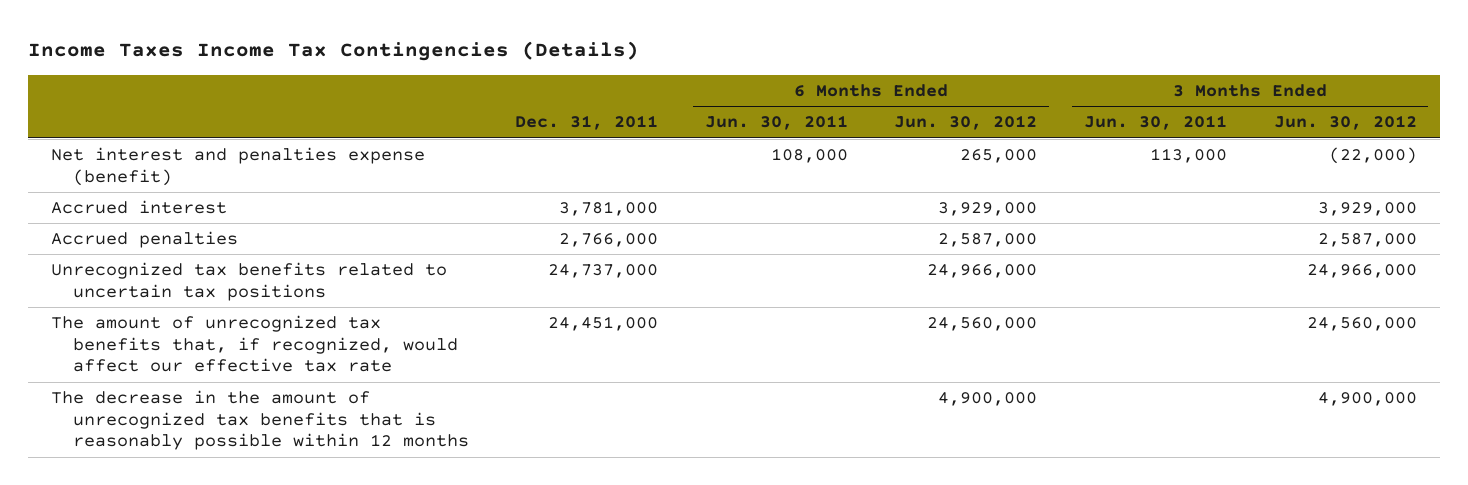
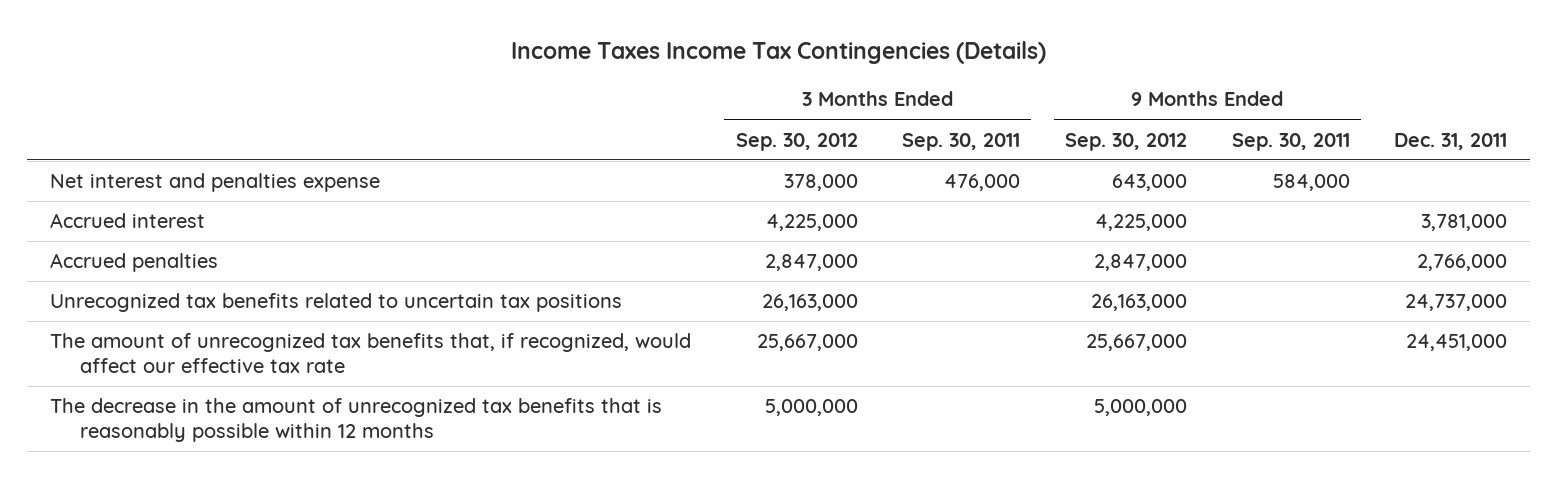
- | Dec. 31, 2011 | 6 Months Ended Jun. 30, 2011 | 6 Months Ended Jun. 30, 2012 | 3 Months Ended Jun. 30, 2011 | 3 Months Ended Jun. 30, 2012
+ | 3 Months Ended Sep. 30, 2012 | 3 Months Ended Sep. 30, 2011 | 9 Months Ended Sep. 30, 2012 | 9 Months Ended Sep. 30, 2011 | Dec. 31, 2011
- Net interest and penalties expense (benefit) | | 108,000 | 265,000 | 113,000 | (22,000)
+ Net interest and penalties expense | 378,000 | 476,000 | 643,000 | 584,000 |

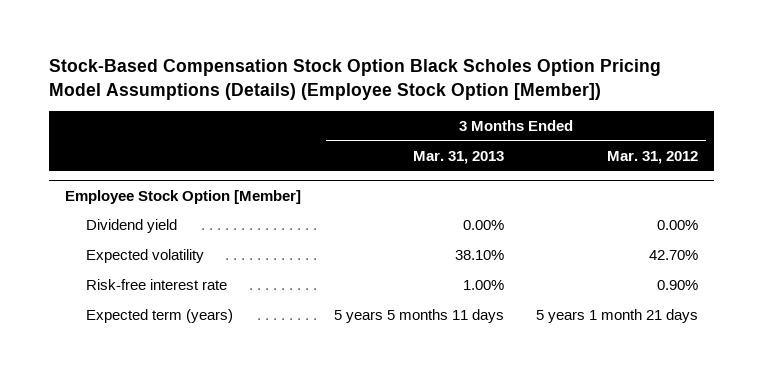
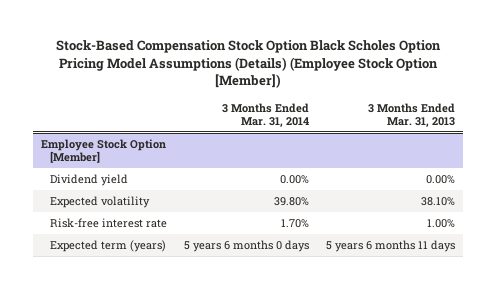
- | 3 Months Ended Mar. 31, 2013 | 3 Months Ended Mar. 31, 2012
+ | 3 Months Ended Mar. 31, 2014 | 3 Months Ended Mar. 31, 2013
@ Employee Stock Option [Member]
- Expected term (years) | 5 years 5 months 11 days | 5 years 1 month 21 days
+ Expected term (years) | 5 years 6 months 0 days | 5 years 6 months 11 days

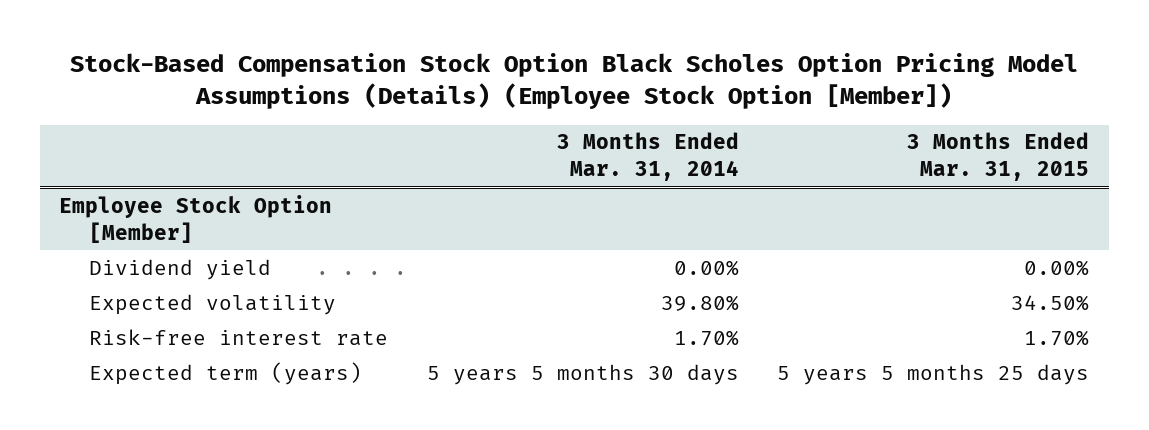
- | 3 Months Ended Mar. 31, 2014 | 3 Months Ended Mar. 31, 2013
+ | 3 Months Ended Mar. 31, 2014 | 3 Months Ended Mar. 31, 2015
@ Employee Stock Option [Member]
- Expected term (years) | 5 years 6 months 0 days | 5 years 6 months 11 days
+ Expected term (years) | 5 years 5 months 30 days | 5 years 5 months 25 days

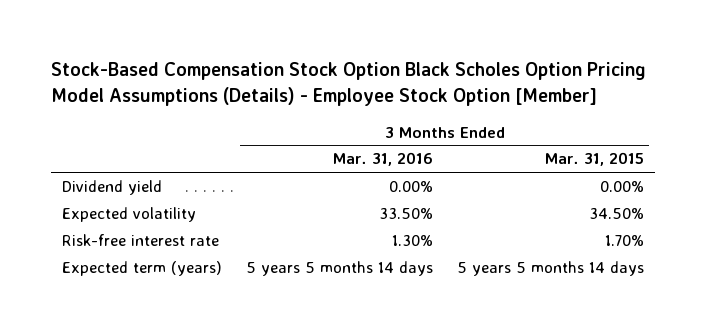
- Stock-Based Compensation Stock Option Black Scholes Option Pricing Model Assumptions (Details) (Employee Stock Option [Member])
+ Stock-Based Compensation Stock Option Black Scholes Option Pricing Model Assumptions (Details) - Employee Stock Option [Member]
- | 3 Months Ended Mar. 31, 2014 | 3 Months Ended Mar. 31, 2015
+ | 3 Months Ended Mar. 31, 2016 | 3 Months Ended Mar. 31, 2015
- Employee Stock Option [Member]
- Expected term (years) | 5 years 5 months 30 days | 5 years 5 months 25 days
+ Expected term (years) | 5 years 5 months 14 days | 5 years 5 months 14 days

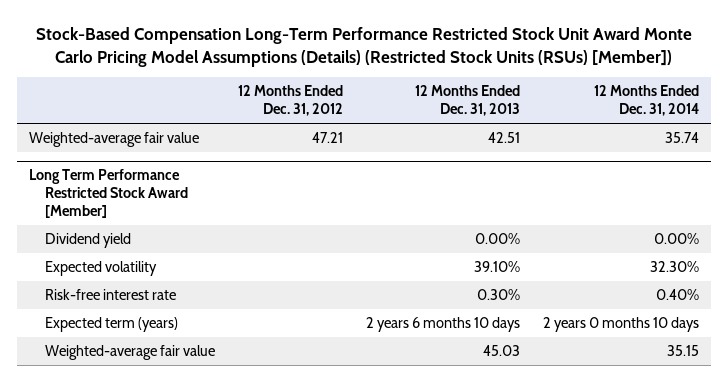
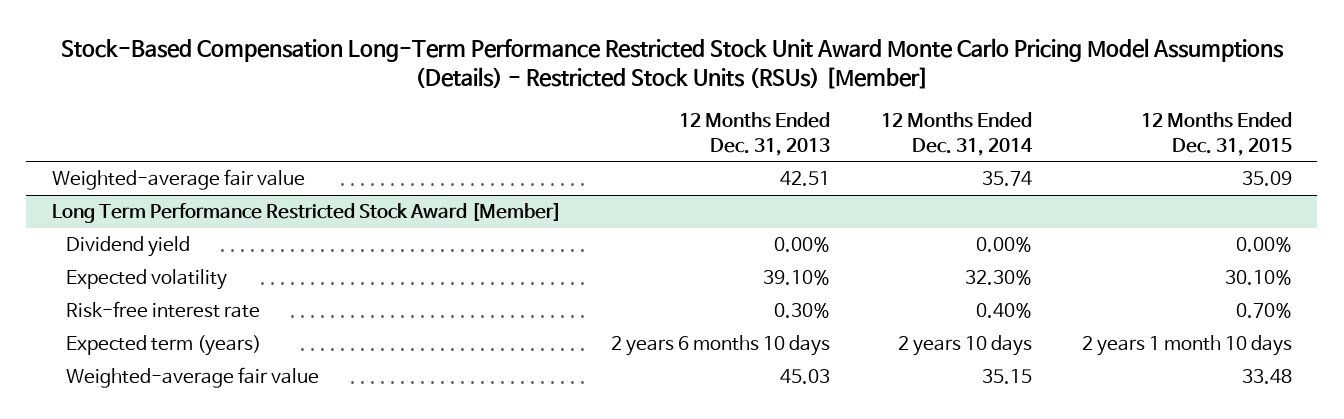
- Stock-Based Compensation Long-Term Performance Restricted Stock Unit Award Monte Carlo Pricing Model Assumptions (Details) (Restricted Stock Units (RSUs) [Member])
+ Stock-Based Compensation Long-Term Performance Restricted Stock Unit Award Monte Carlo Pricing Model Assumptions (Details) - Restricted Stock Units (RSUs) [Member]
- | 12 Months Ended Dec. 31, 2012 | 12 Months Ended Dec. 31, 2013 | 12 Months Ended Dec. 31, 2014
+ | 12 Months Ended Dec. 31, 2013 | 12 Months Ended Dec. 31, 2014 | 12 Months Ended Dec. 31, 2015
@ Long Term Performance Restricted Stock Award [Member]
- Expected term (years) | | 2 years 6 months 10 days | 2 years 0 months 10 days
+ Expected term (years) | 2 years 6 months 10 days | 2 years 10 days | 2 years 1 month 10 days

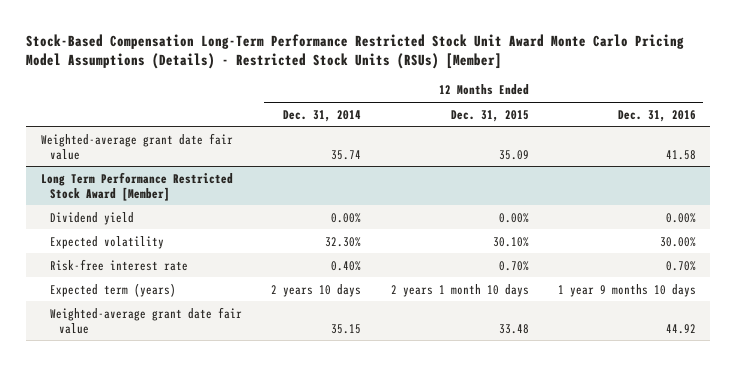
- | 12 Months Ended Dec. 31, 2013 | 12 Months Ended Dec. 31, 2014 | 12 Months Ended Dec. 31, 2015
+ | 12 Months Ended Dec. 31, 2014 | 12 Months Ended Dec. 31, 2015 | 12 Months Ended Dec. 31, 2016
- Weighted-average fair value | 42.51 | 35.74 | 35.09
+ Weighted-average grant date fair value | 35.74 | 35.09 | 41.58
@ Long Term Performance Restricted Stock Award [Member]
- Weighted-average fair value | 45.03 | 35.15 | 33.48
+ Weighted-average grant date fair value | 35.15 | 33.48 | 44.92

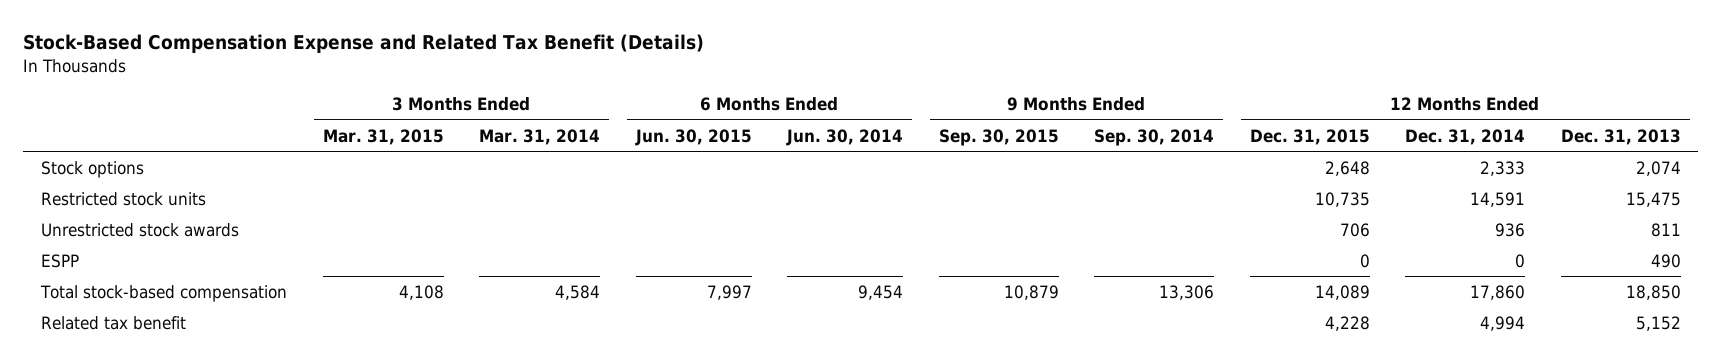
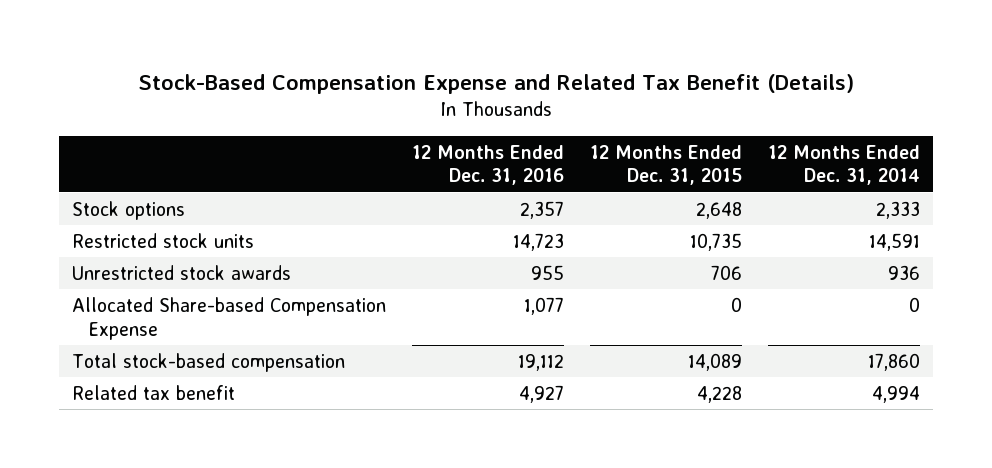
- | 3 Months Ended Mar. 31, 2015 | 3 Months Ended Mar. 31, 2014 | 6 Months Ended Jun. 30, 2015 | 6 Months Ended Jun. 30, 2014 | 9 Months Ended Sep. 30, 2015 | 9 Months Ended Sep. 30, 2014 | 12 Months Ended Dec. 31, 2015 | 12 Months Ended Dec. 31, 2014 | 12 Months Ended Dec. 31, 2013
+ | 12 Months Ended Dec. 31, 2016 | 12 Months Ended Dec. 31, 2015 | 12 Months Ended Dec. 31, 2014
- ESPP | | | | | | | 0 | 0 | 490
+ Allocated Share-based Compensation Expense | 1,077 | 0 | 0

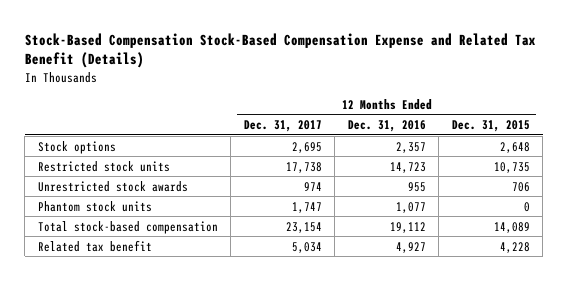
- Stock-Based Compensation Expense and Related Tax Benefit (Details)
+ Stock-Based Compensation Stock-Based Compensation Expense and Related Tax Benefit (Details)
- | 12 Months Ended Dec. 31, 2016 | 12 Months Ended Dec. 31, 2015 | 12 Months Ended Dec. 31, 2014
+ | 12 Months Ended Dec. 31, 2017 | 12 Months Ended Dec. 31, 2016 | 12 Months Ended Dec. 31, 2015
- Allocated Share-based Compensation Expense | 1,077 | 0 | 0
+ Phantom stock units | 1,747 | 1,077 | 0

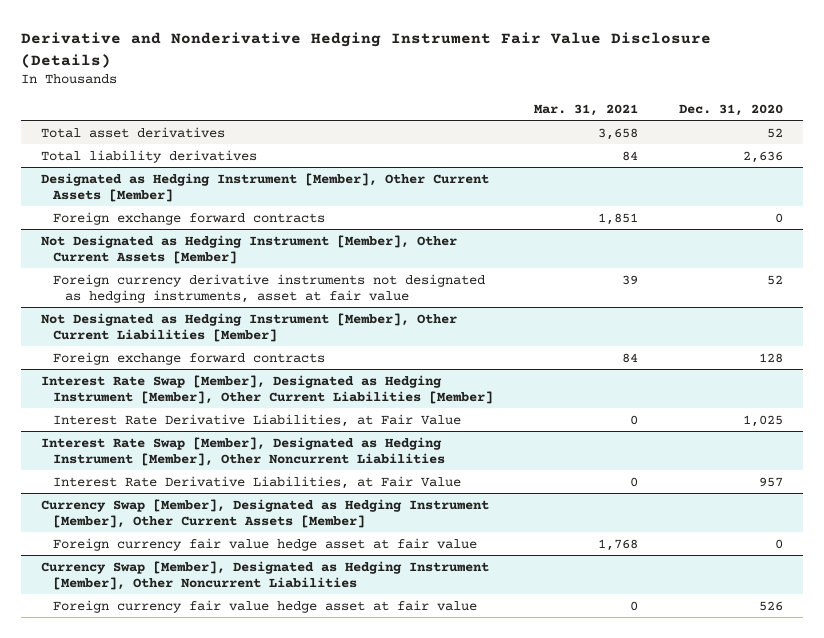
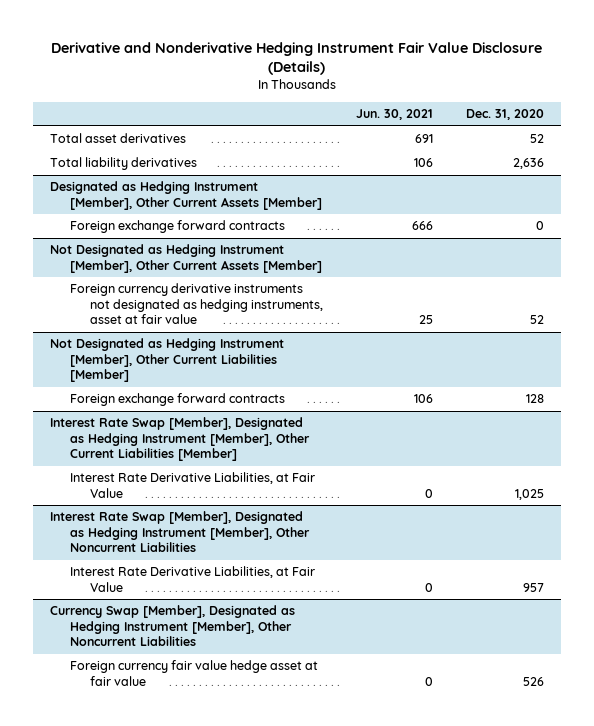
- | Mar. 31, 2021 | Dec. 31, 2020
+ | Jun. 30, 2021 | Dec. 31, 2020
- Currency Swap [Member], Designated as Hedging Instrument [Member], Other Current Assets [Member]
- Foreign currency fair value hedge asset at fair value | 1,768 | 0

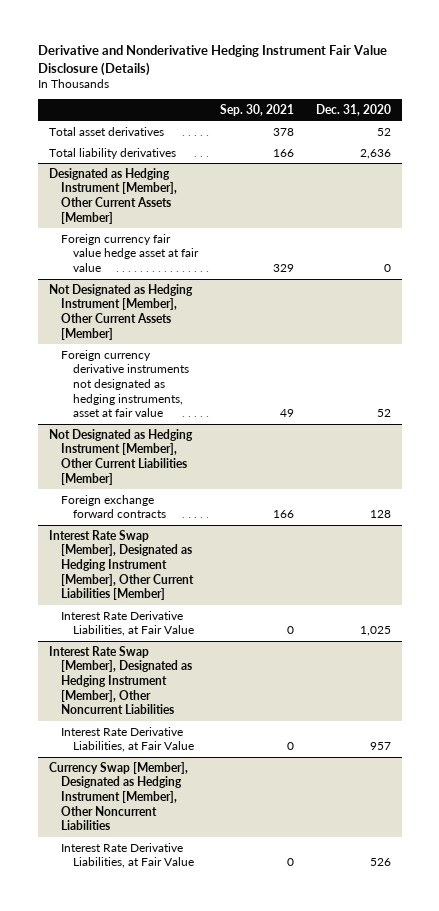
- | Jun. 30, 2021 | Dec. 31, 2020
+ | Sep. 30, 2021 | Dec. 31, 2020
@ Designated as Hedging Instrument [Member], Other Current Assets [Member]
- Foreign exchange forward contracts | 666 | 0
+ Foreign currency fair value hedge asset at fair value | 329 | 0
@ Currency Swap [Member], Designated as Hedging Instrument [Member], Other Noncurrent Liabilities
- Foreign currency fair value hedge asset at fair value | 0 | 526
+ Interest Rate Derivative Liabilities, at Fair Value | 0 | 526

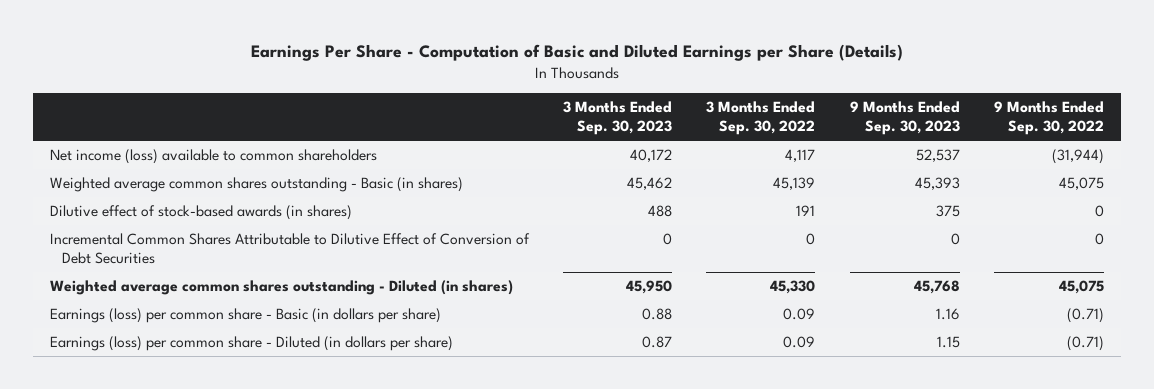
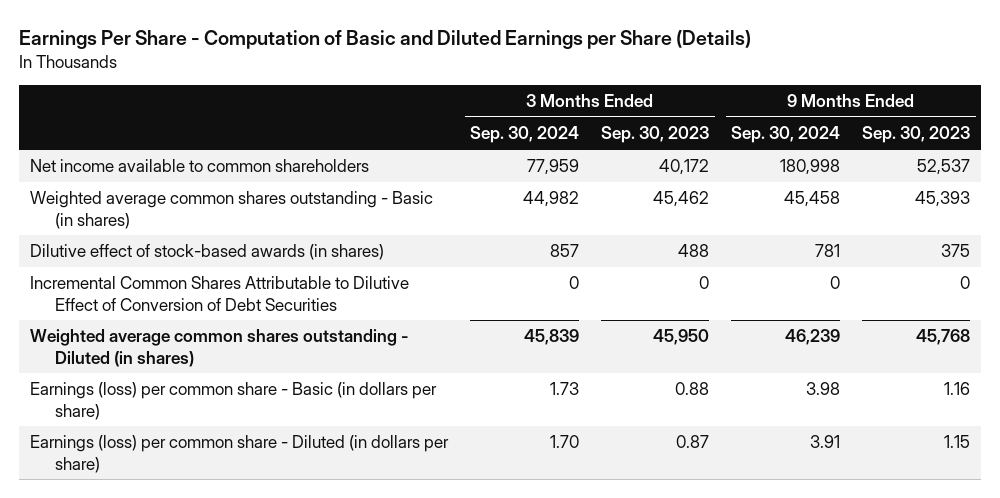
- | 3 Months Ended Sep. 30, 2023 | 3 Months Ended Sep. 30, 2022 | 9 Months Ended Sep. 30, 2023 | 9 Months Ended Sep. 30, 2022
+ | 3 Months Ended Sep. 30, 2024 | 3 Months Ended Sep. 30, 2023 | 9 Months Ended Sep. 30, 2024 | 9 Months Ended Sep. 30, 2023
- Net income (loss) available to common shareholders | 40,172 | 4,117 | 52,537 | (31,944)
+ Net income available to common shareholders | 77,959 | 40,172 | 180,998 | 52,537

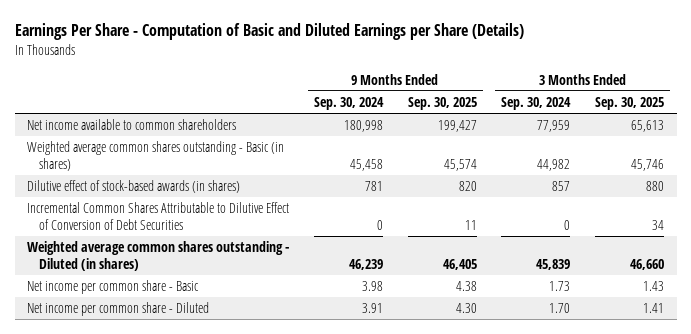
- | 3 Months Ended Sep. 30, 2024 | 3 Months Ended Sep. 30, 2023 | 9 Months Ended Sep. 30, 2024 | 9 Months Ended Sep. 30, 2023
+ | 9 Months Ended Sep. 30, 2024 | 9 Months Ended Sep. 30, 2025 | 3 Months Ended Sep. 30, 2024 | 3 Months Ended Sep. 30, 2025
- Earnings (loss) per common share - Basic (in dollars per share) | 1.73 | 0.88 | 3.98 | 1.16
- Earnings (loss) per common share - Diluted (in dollars per share) | 1.70 | 0.87 | 3.91 | 1.15
+ Net income per common share - Basic | 3.98 | 4.38 | 1.73 | 1.43
+ Net income per common share - Diluted | 3.91 | 4.30 | 1.70 | 1.41

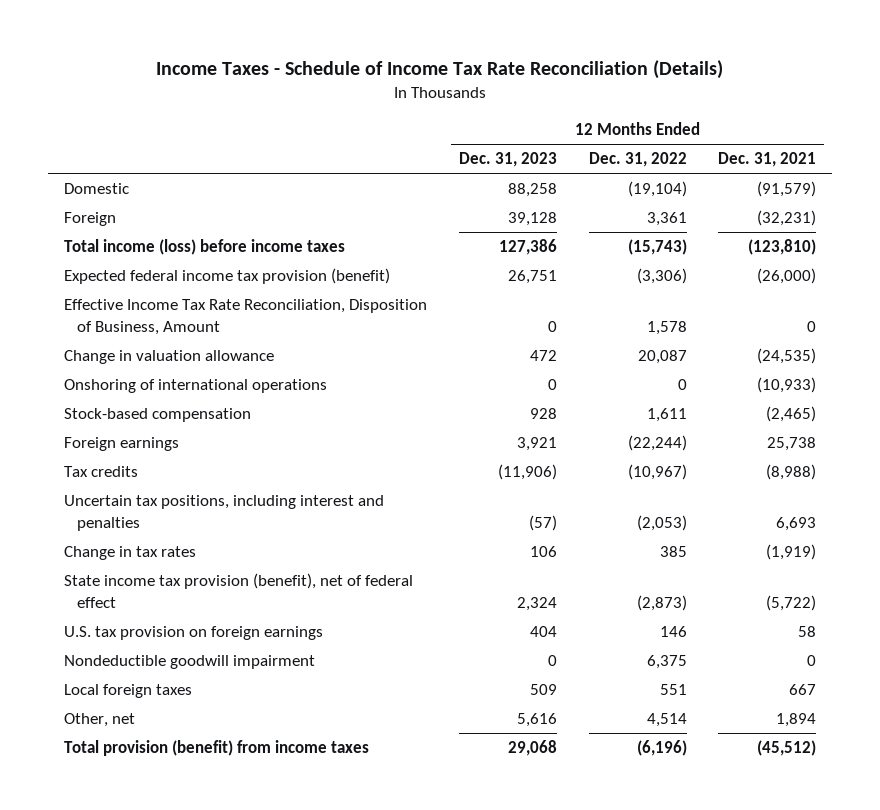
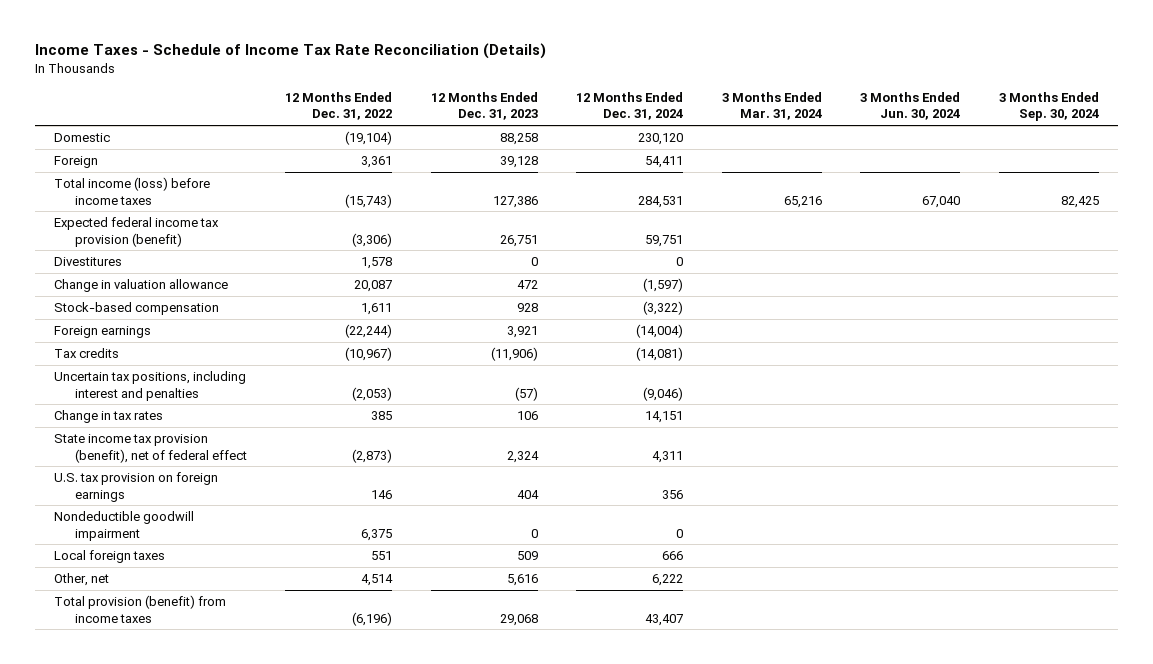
- | 12 Months Ended Dec. 31, 2023 | 12 Months Ended Dec. 31, 2022 | 12 Months Ended Dec. 31, 2021
+ | 12 Months Ended Dec. 31, 2022 | 12 Months Ended Dec. 31, 2023 | 12 Months Ended Dec. 31, 2024 | 3 Months Ended Mar. 31, 2024 | 3 Months Ended Jun. 30, 2024 | 3 Months Ended Sep. 30, 2024
- Effective Income Tax Rate Reconciliation, Disposition of Business, Amount | 0 | 1,578 | 0
+ Divestitures | 1,578 | 0 | 0 | | |
- Onshoring of international operations | 0 | 0 | (10,933)

